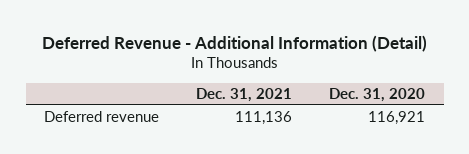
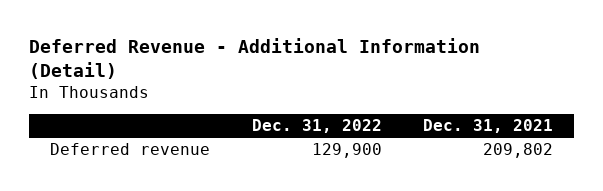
- | Dec. 31, 2021 | Dec. 31, 2020
+ | Dec. 31, 2022 | Dec. 31, 2021
- Deferred revenue | 111,136 | 116,921
+ Deferred revenue | 129,900 | 209,802

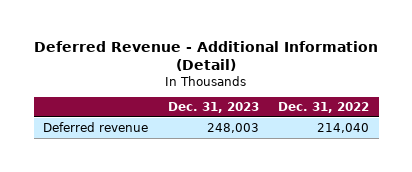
- | Dec. 31, 2022 | Dec. 31, 2021
+ | Dec. 31, 2023 | Dec. 31, 2022
- Deferred revenue | 129,900 | 209,802
+ Deferred revenue | 248,003 | 214,040

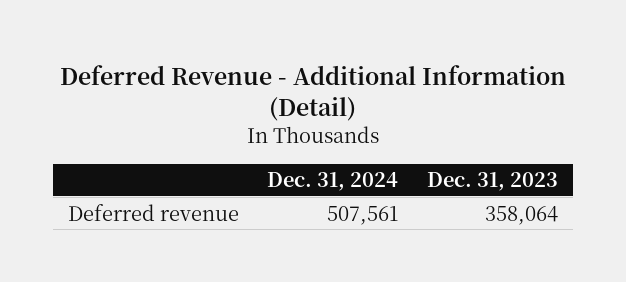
- | Dec. 31, 2023 | Dec. 31, 2022
+ | Dec. 31, 2024 | Dec. 31, 2023
- Deferred revenue | 248,003 | 214,040
+ Deferred revenue | 507,561 | 358,064

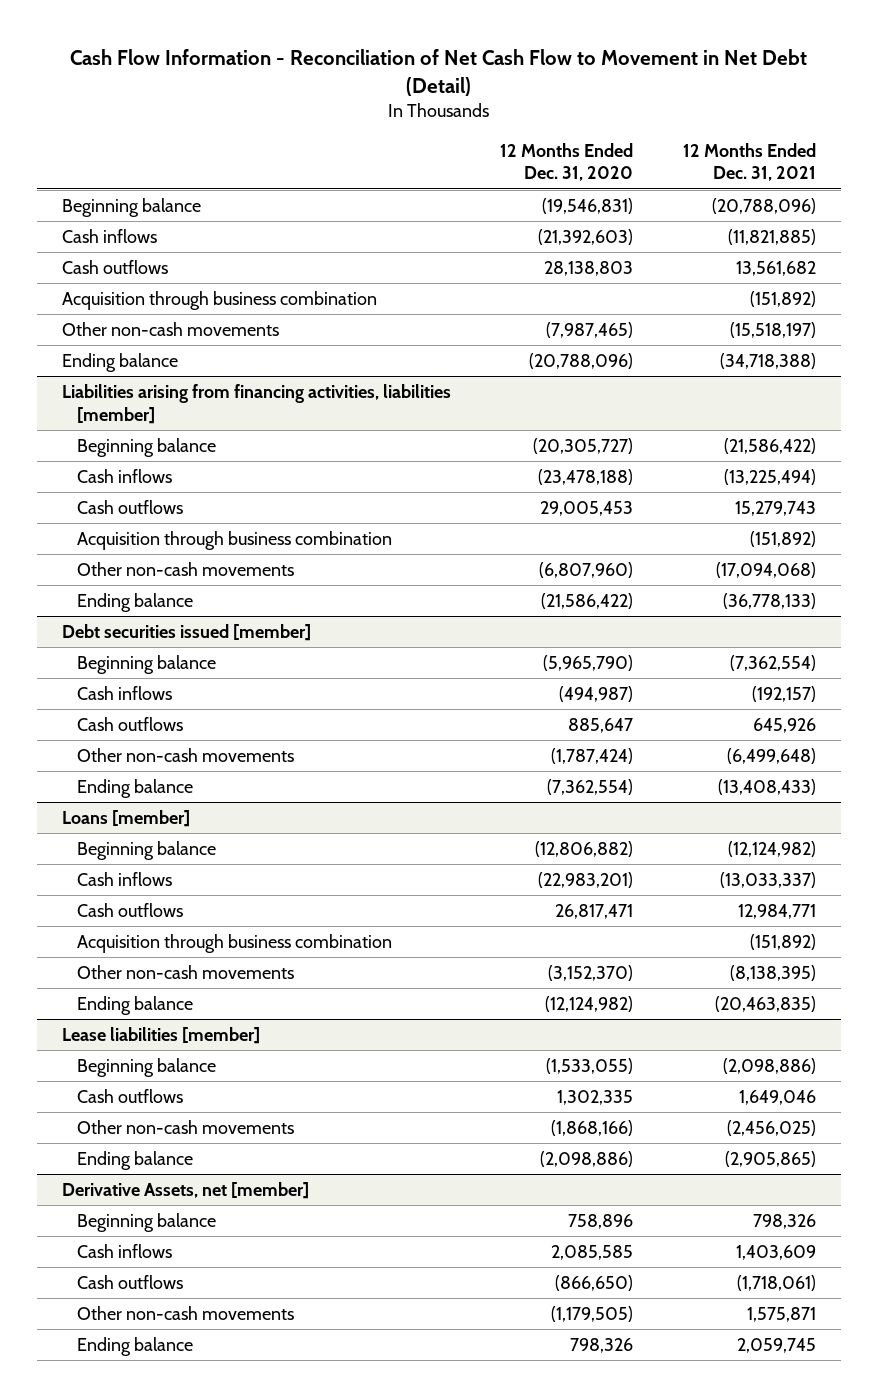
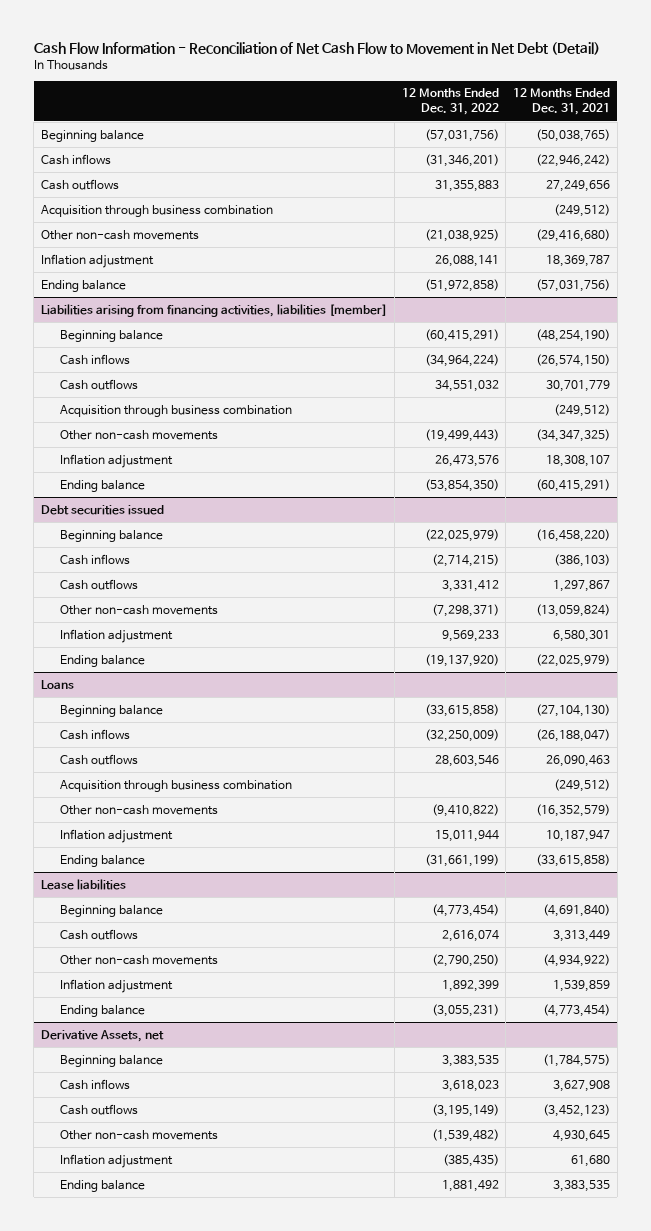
- | 12 Months Ended Dec. 31, 2020 | 12 Months Ended Dec. 31, 2021
+ | 12 Months Ended Dec. 31, 2022 | 12 Months Ended Dec. 31, 2021
- Beginning balance | (19,546,831) | (20,788,096)
- Cash inflows | (21,392,603) | (11,821,885)
- Cash outflows | 28,138,803 | 13,561,682
- Acquisition through business combination | | (151,892)
- Other non-cash movements | (7,987,465) | (15,518,197)
- Ending balance | (20,788,096) | (34,718,388)
+ Beginning balance | (57,031,756) | (50,038,765)
+ Cash inflows | (31,346,201) | (22,946,242)
+ Cash outflows | 31,355,883 | 27,249,656
+ Acquisition through business combination | | (249,512)
+ Other non-cash movements | (21,038,925) | (29,416,680)
+ Inflation adjustment | 26,088,141 | 18,369,787
+ Ending balance | (51,972,858) | (57,031,756)
@ Liabilities arising from financing activities, liabilities [member]
- Beginning balance | (20,305,727) | (21,586,422)
- Cash inflows | (23,478,188) | (13,225,494)
- Cash outflows | 29,005,453 | 15,279,743
- Acquisition through business combination | | (151,892)
- Other non-cash movements | (6,807,960) | (17,094,068)
- Ending balance | (21,586,422) | (36,778,133)
- Debt securities issued [member]
- Beginning balance | (5,965,790) | (7,362,554)
- Cash inflows | (494,987) | (192,157)
- Cash outflows | 885,647 | 645,926
- Other non-cash movements | (1,787,424) | (6,499,648)
- Ending balance | (7,362,554) | (13,408,433)
- Loans [member]
- Beginning balance | (12,806,882) | (12,124,982)
- Cash inflows | (22,983,201) | (13,033,337)
- Cash outflows | 26,817,471 | 12,984,771
- Acquisition through business combination | | (151,892)
- Other non-cash movements | (3,152,370) | (8,138,395)
- Ending balance | (12,124,982) | (20,463,835)
- Lease liabilities [member]
- Beginning balance | (1,533,055) | (2,098,886)
- Cash outflows | 1,302,335 | 1,649,046
- Other non-cash movements | (1,868,166) | (2,456,025)
- Ending balance | (2,098,886) | (2,905,865)
- Derivative Assets, net [member]
- Beginning balance | 758,896 | 798,326
- Cash inflows | 2,085,585 | 1,403,609
- Cash outflows | (866,650) | (1,718,061)
- Other non-cash movements | (1,179,505) | 1,575,871
- Ending balance | 798,326 | 2,059,745
@ Liabilities arising from financing activities, liabilities [member]
+ Beginning balance | (60,415,291) | (48,254,190)
+ Cash inflows | (34,964,224) | (26,574,150)
+ Cash outflows | 34,551,032 | 30,701,779
+ Acquisition through business combination | | (249,512)
+ Other non-cash movements | (19,499,443) | (34,347,325)
+ Inflation adjustment | 26,473,576 | 18,308,107
+ Ending balance | (53,854,350) | (60,415,291)
+ Debt securities issued
+ Beginning balance | (22,025,979) | (16,458,220)
+ Cash inflows | (2,714,215) | (386,103)
+ Cash outflows | 3,331,412 | 1,297,867
+ Other non-cash movements | (7,298,371) | (13,059,824)
+ Inflation adjustment | 9,569,233 | 6,580,301
+ Ending balance | (19,137,920) | (22,025,979)
+ Loans
+ Beginning balance | (33,615,858) | (27,104,130)
+ Cash inflows | (32,250,009) | (26,188,047)
+ Cash outflows | 28,603,546 | 26,090,463
+ Acquisition through business combination | | (249,512)
+ Other non-cash movements | (9,410,822) | (16,352,579)
+ Inflation adjustment | 15,011,944 | 10,187,947
+ Ending balance | (31,661,199) | (33,615,858)
+ Lease liabilities
+ Beginning balance | (4,773,454) | (4,691,840)
+ Cash outflows | 2,616,074 | 3,313,449
+ Other non-cash movements | (2,790,250) | (4,934,922)
+ Inflation adjustment | 1,892,399 | 1,539,859
+ Ending balance | (3,055,231) | (4,773,454)
+ Derivative Assets, net
+ Beginning balance | 3,383,535 | (1,784,575)
+ Cash inflows | 3,618,023 | 3,627,908
+ Cash outflows | (3,195,149) | (3,452,123)
+ Other non-cash movements | (1,539,482) | 4,930,645
+ Inflation adjustment | (385,435) | 61,680
+ Ending balance | 1,881,492 | 3,383,535

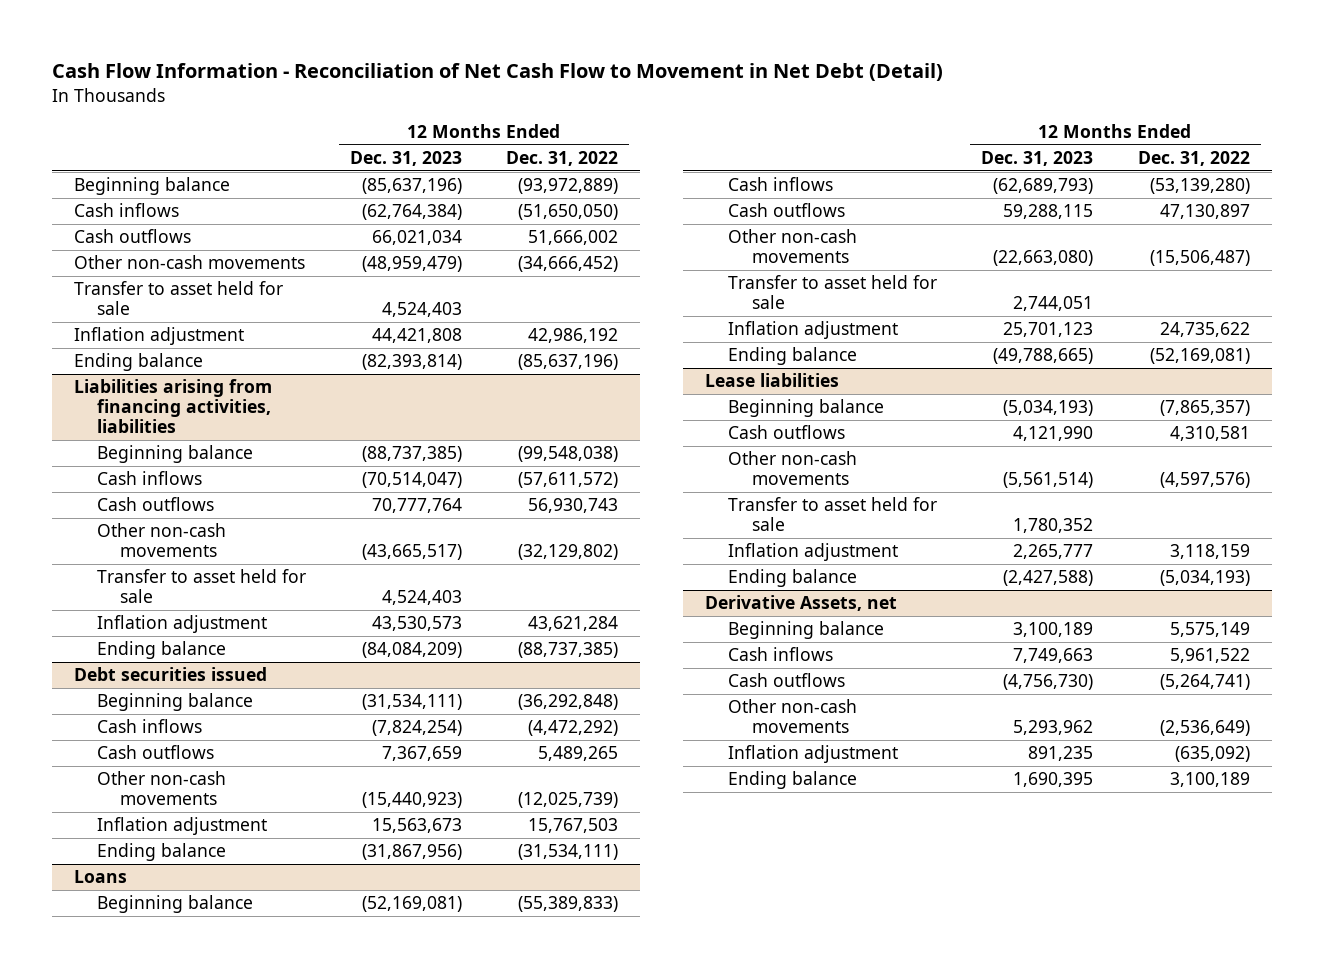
- | 12 Months Ended Dec. 31, 2022 | 12 Months Ended Dec. 31, 2021
+ | 12 Months Ended Dec. 31, 2023 | 12 Months Ended Dec. 31, 2022
- Beginning balance | (57,031,756) | (50,038,765)
- Cash inflows | (31,346,201) | (22,946,242)
- Cash outflows | 31,355,883 | 27,249,656
- Acquisition through business combination | | (249,512)
- Other non-cash movements | (21,038,925) | (29,416,680)
- Inflation adjustment | 26,088,141 | 18,369,787
- Ending balance | (51,972,858) | (57,031,756)
- Liabilities arising from financing activities, liabilities [member]
- Beginning balance | (60,415,291) | (48,254,190)
- Cash inflows | (34,964,224) | (26,574,150)
- Cash outflows | 34,551,032 | 30,701,779
- Acquisition through business combination | | (249,512)
- Other non-cash movements | (19,499,443) | (34,347,325)
- Inflation adjustment | 26,473,576 | 18,308,107
- Ending balance | (53,854,350) | (60,415,291)
+ Beginning balance | (85,637,196) | (93,972,889)
+ Cash inflows | (62,764,384) | (51,650,050)
+ Cash outflows | 66,021,034 | 51,666,002
+ Other non-cash movements | (48,959,479) | (34,666,452)
+ Transfer to asset held for sale | 4,524,403 |
+ Inflation adjustment | 44,421,808 | 42,986,192
+ Ending balance | (82,393,814) | (85,637,196)
+ Liabilities arising from financing activities, liabilities
+ Beginning balance | (88,737,385) | (99,548,038)
+ Cash inflows | (70,514,047) | (57,611,572)
+ Cash outflows | 70,777,764 | 56,930,743
+ Other non-cash movements | (43,665,517) | (32,129,802)
+ Transfer to asset held for sale | 4,524,403 |
+ Inflation adjustment | 43,530,573 | 43,621,284
+ Ending balance | (84,084,209) | (88,737,385)
@ Debt securities issued
- Beginning balance | (22,025,979) | (16,458,220)
- Cash inflows | (2,714,215) | (386,103)
- Cash outflows | 3,331,412 | 1,297,867
- Other non-cash movements | (7,298,371) | (13,059,824)
- Inflation adjustment | 9,569,233 | 6,580,301
- Ending balance | (19,137,920) | (22,025,979)
+ Beginning balance | (31,534,111) | (36,292,848)
+ Cash inflows | (7,824,254) | (4,472,292)
+ Cash outflows | 7,367,659 | 5,489,265
+ Other non-cash movements | (15,440,923) | (12,025,739)
+ Inflation adjustment | 15,563,673 | 15,767,503
+ Ending balance | (31,867,956) | (31,534,111)
@ Loans
- Beginning balance | (33,615,858) | (27,104,130)
- Cash inflows | (32,250,009) | (26,188,047)
- Cash outflows | 28,603,546 | 26,090,463
- Acquisition through business combination | | (249,512)
- Other non-cash movements | (9,410,822) | (16,352,579)
- Inflation adjustment | 15,011,944 | 10,187,947
- Ending balance | (31,661,199) | (33,615,858)
+ Beginning balance | (52,169,081) | (55,389,833)
+ Cash inflows | (62,689,793) | (53,139,280)
+ Cash outflows | 59,288,115 | 47,130,897
+ Other non-cash movements | (22,663,080) | (15,506,487)
+ Transfer to asset held for sale | 2,744,051 |
+ Inflation adjustment | 25,701,123 | 24,735,622
+ Ending balance | (49,788,665) | (52,169,081)
@ Lease liabilities
- Beginning balance | (4,773,454) | (4,691,840)
- Cash outflows | 2,616,074 | 3,313,449
- Other non-cash movements | (2,790,250) | (4,934,922)
- Inflation adjustment | 1,892,399 | 1,539,859
- Ending balance | (3,055,231) | (4,773,454)
+ Beginning balance | (5,034,193) | (7,865,357)
+ Cash outflows | 4,121,990 | 4,310,581
+ Other non-cash movements | (5,561,514) | (4,597,576)
+ Transfer to asset held for sale | 1,780,352 |
+ Inflation adjustment | 2,265,777 | 3,118,159
+ Ending balance | (2,427,588) | (5,034,193)
@ Derivative Assets, net
- Beginning balance | 3,383,535 | (1,784,575)
- Cash inflows | 3,618,023 | 3,627,908
- Cash outflows | (3,195,149) | (3,452,123)
- Other non-cash movements | (1,539,482) | 4,930,645
- Inflation adjustment | (385,435) | 61,680
- Ending balance | 1,881,492 | 3,383,535
+ Beginning balance | 3,100,189 | 5,575,149
+ Cash inflows | 7,749,663 | 5,961,522
+ Cash outflows | (4,756,730) | (5,264,741)
+ Other non-cash movements | 5,293,962 | (2,536,649)
+ Inflation adjustment | 891,235 | (635,092)
+ Ending balance | 1,690,395 | 3,100,189

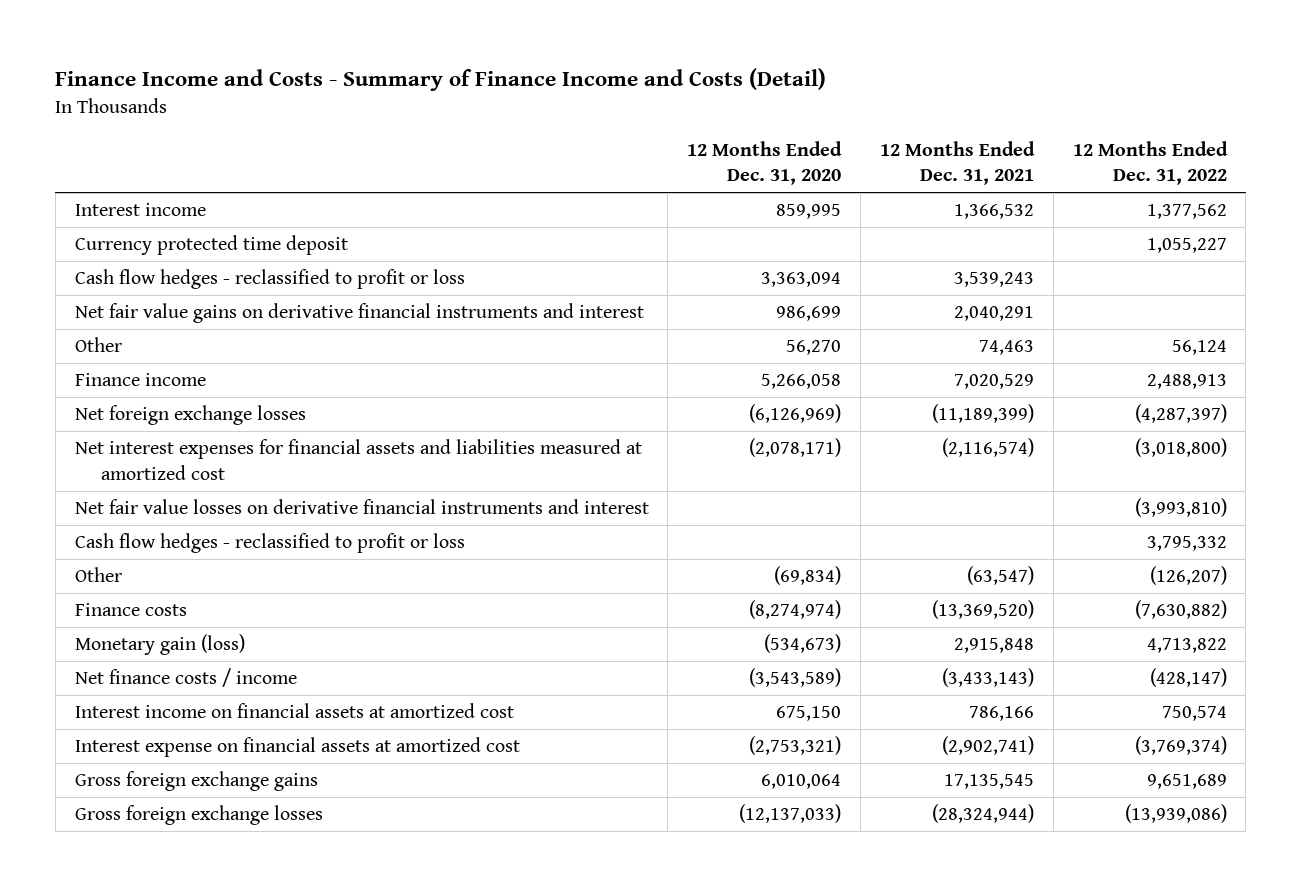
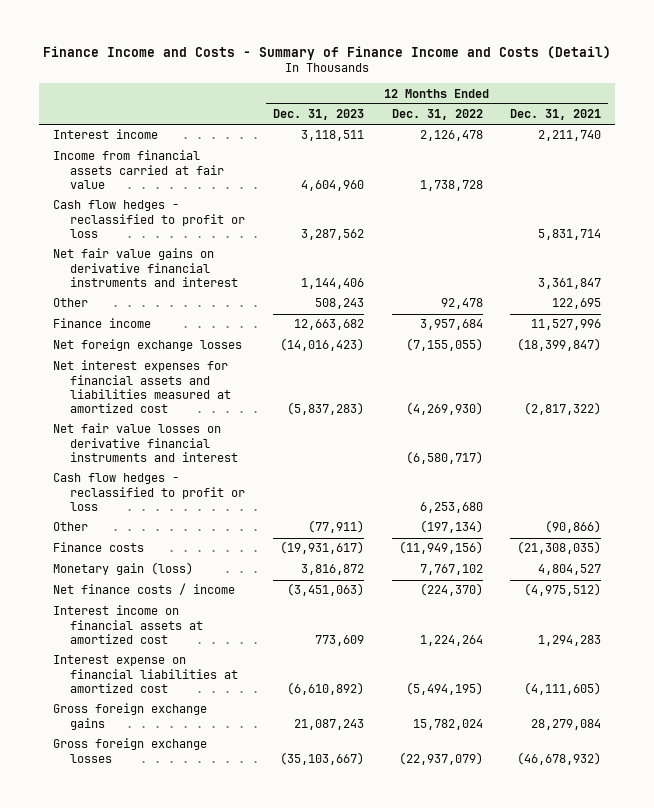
- | 12 Months Ended Dec. 31, 2020 | 12 Months Ended Dec. 31, 2021 | 12 Months Ended Dec. 31, 2022
+ | 12 Months Ended Dec. 31, 2023 | 12 Months Ended Dec. 31, 2022 | 12 Months Ended Dec. 31, 2021
- Interest income | 859,995 | 1,366,532 | 1,377,562
- Currency protected time deposit | | | 1,055,227
- Cash flow hedges - reclassified to profit or loss | 3,363,094 | 3,539,243 |
- Net fair value gains on derivative financial instruments and interest | 986,699 | 2,040,291 |
- Other | 56,270 | 74,463 | 56,124
- Finance income | 5,266,058 | 7,020,529 | 2,488,913
- Net foreign exchange losses | (6,126,969) | (11,189,399) | (4,287,397)
- Net interest expenses for financial assets and liabilities measured at amortized cost | (2,078,171) | (2,116,574) | (3,018,800)
- Net fair value losses on derivative financial instruments and interest | | | (3,993,810)
- Cash flow hedges - reclassified to profit or loss | | | 3,795,332
- Other | (69,834) | (63,547) | (126,207)
- Finance costs | (8,274,974) | (13,369,520) | (7,630,882)
- Monetary gain (loss) | (534,673) | 2,915,848 | 4,713,822
- Net finance costs / income | (3,543,589) | (3,433,143) | (428,147)
- Interest income on financial assets at amortized cost | 675,150 | 786,166 | 750,574
- Interest expense on financial assets at amortized cost | (2,753,321) | (2,902,741) | (3,769,374)
- Gross foreign exchange gains | 6,010,064 | 17,135,545 | 9,651,689
- Gross foreign exchange losses | (12,137,033) | (28,324,944) | (13,939,086)
+ Interest income | 3,118,511 | 2,126,478 | 2,211,740
+ Income from financial assets carried at fair value | 4,604,960 | 1,738,728 |
+ Cash flow hedges - reclassified to profit or loss | 3,287,562 | | 5,831,714
+ Net fair value gains on derivative financial instruments and interest | 1,144,406 | | 3,361,847
+ Other | 508,243 | 92,478 | 122,695
+ Finance income | 12,663,682 | 3,957,684 | 11,527,996
+ Net foreign exchange losses | (14,016,423) | (7,155,055) | (18,399,847)
+ Net interest expenses for financial assets and liabilities measured at amortized cost | (5,837,283) | (4,269,930) | (2,817,322)
+ Net fair value losses on derivative financial instruments and interest | | (6,580,717) |
+ Cash flow hedges - reclassified to profit or loss | | 6,253,680 |
+ Other | (77,911) | (197,134) | (90,866)
+ Finance costs | (19,931,617) | (11,949,156) | (21,308,035)
+ Monetary gain (loss) | 3,816,872 | 7,767,102 | 4,804,527
+ Net finance costs / income | (3,451,063) | (224,370) | (4,975,512)
+ Interest income on financial assets at amortized cost | 773,609 | 1,224,264 | 1,294,283
+ Interest expense on financial liabilities at amortized cost | (6,610,892) | (5,494,195) | (4,111,605)
+ Gross foreign exchange gains | 21,087,243 | 15,782,024 | 28,279,084
+ Gross foreign exchange losses | (35,103,667) | (22,937,079) | (46,678,932)

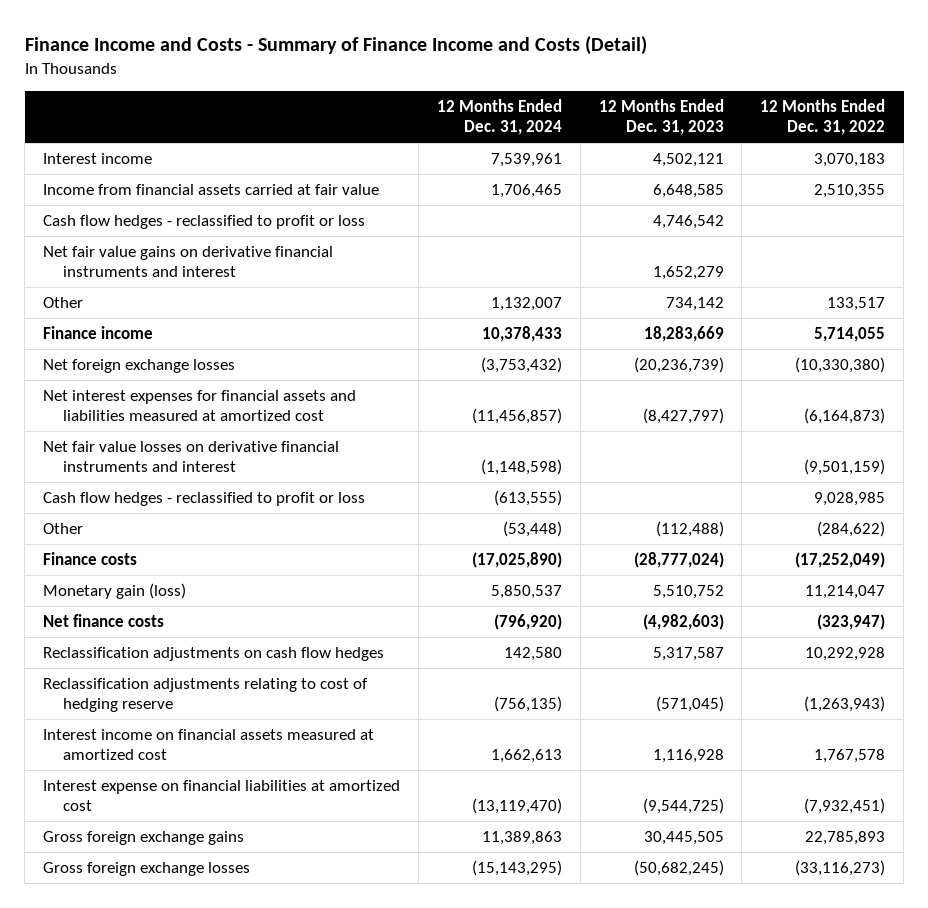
- | 12 Months Ended Dec. 31, 2023 | 12 Months Ended Dec. 31, 2022 | 12 Months Ended Dec. 31, 2021
+ | 12 Months Ended Dec. 31, 2024 | 12 Months Ended Dec. 31, 2023 | 12 Months Ended Dec. 31, 2022
- Interest income | 3,118,511 | 2,126,478 | 2,211,740
- Income from financial assets carried at fair value | 4,604,960 | 1,738,728 |
- Cash flow hedges - reclassified to profit or loss | 3,287,562 | | 5,831,714
- Net fair value gains on derivative financial instruments and interest | 1,144,406 | | 3,361,847
- Other | 508,243 | 92,478 | 122,695
- Finance income | 12,663,682 | 3,957,684 | 11,527,996
- Net foreign exchange losses | (14,016,423) | (7,155,055) | (18,399,847)
- Net interest expenses for financial assets and liabilities measured at amortized cost | (5,837,283) | (4,269,930) | (2,817,322)
- Net fair value losses on derivative financial instruments and interest | | (6,580,717) |
- Cash flow hedges - reclassified to profit or loss | | 6,253,680 |
- Other | (77,911) | (197,134) | (90,866)
- Finance costs | (19,931,617) | (11,949,156) | (21,308,035)
- Monetary gain (loss) | 3,816,872 | 7,767,102 | 4,804,527
- Net finance costs / income | (3,451,063) | (224,370) | (4,975,512)
- Interest income on financial assets at amortized cost | 773,609 | 1,224,264 | 1,294,283
- Interest expense on financial liabilities at amortized cost | (6,610,892) | (5,494,195) | (4,111,605)
- Gross foreign exchange gains | 21,087,243 | 15,782,024 | 28,279,084
- Gross foreign exchange losses | (35,103,667) | (22,937,079) | (46,678,932)
+ Interest income | 7,539,961 | 4,502,121 | 3,070,183
+ Income from financial assets carried at fair value | 1,706,465 | 6,648,585 | 2,510,355
+ Cash flow hedges - reclassified to profit or loss | | 4,746,542 |
+ Net fair value gains on derivative financial instruments and interest | | 1,652,279 |
+ Other | 1,132,007 | 734,142 | 133,517
+ Finance income | 10,378,433 | 18,283,669 | 5,714,055
+ Net foreign exchange losses | (3,753,432) | (20,236,739) | (10,330,380)
+ Net interest expenses for financial assets and liabilities measured at amortized cost | (11,456,857) | (8,427,797) | (6,164,873)
+ Net fair value losses on derivative financial instruments and interest | (1,148,598) | | (9,501,159)
+ Cash flow hedges - reclassified to profit or loss | (613,555) | | 9,028,985
+ Other | (53,448) | (112,488) | (284,622)
+ Finance costs | (17,025,890) | (28,777,024) | (17,252,049)
+ Monetary gain (loss) | 5,850,537 | 5,510,752 | 11,214,047
+ Net finance costs | (796,920) | (4,982,603) | (323,947)
+ Reclassification adjustments on cash flow hedges | 142,580 | 5,317,587 | 10,292,928
+ Reclassification adjustments relating to cost of hedging reserve | (756,135) | (571,045) | (1,263,943)
+ Interest income on financial assets measured at amortized cost | 1,662,613 | 1,116,928 | 1,767,578
+ Interest expense on financial liabilities at amortized cost | (13,119,470) | (9,544,725) | (7,932,451)
+ Gross foreign exchange gains | 11,389,863 | 30,445,505 | 22,785,893
+ Gross foreign exchange losses | (15,143,295) | (50,682,245) | (33,116,273)

